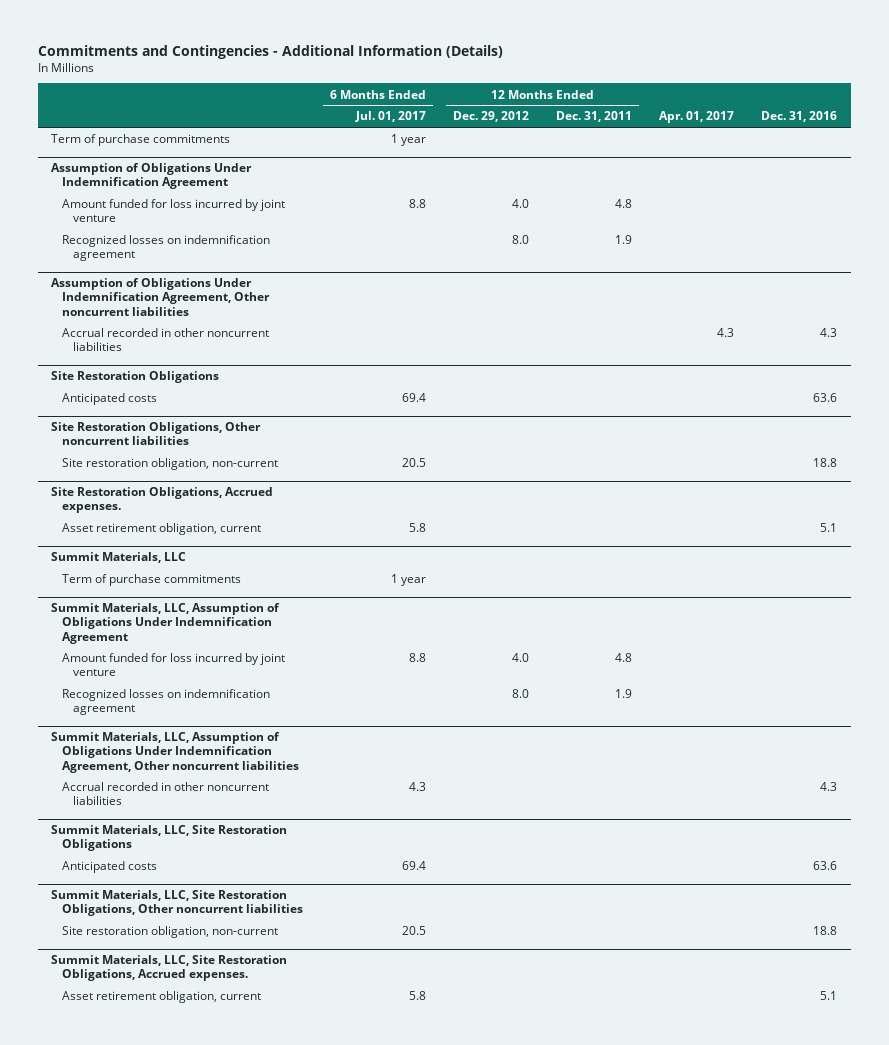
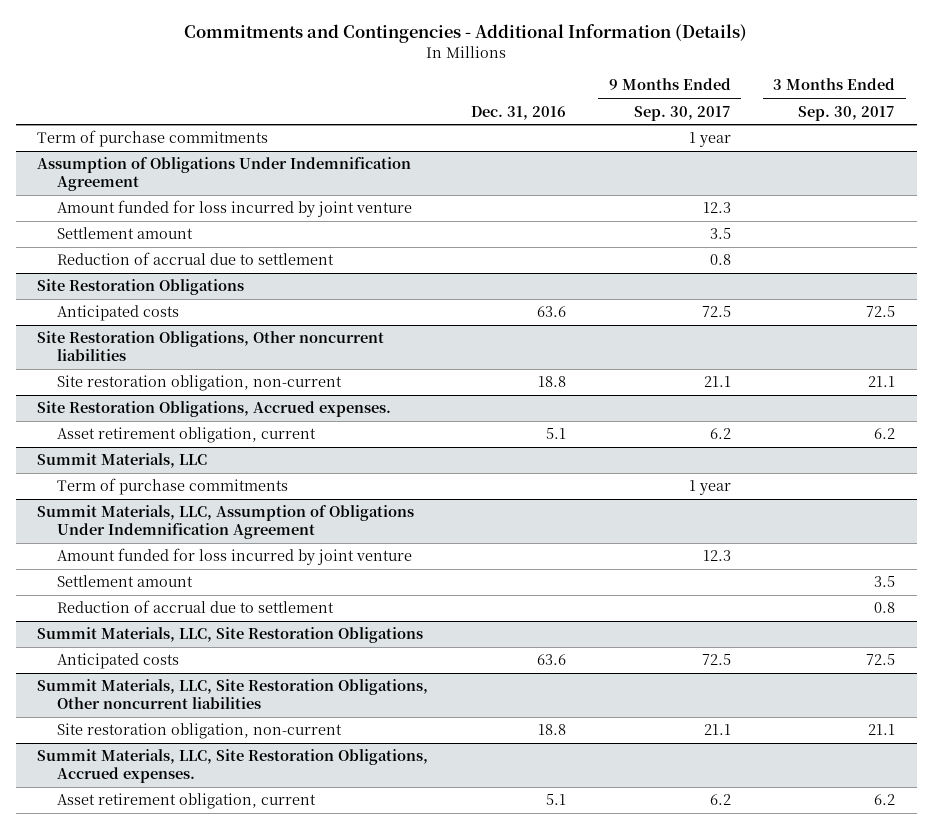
- | 6 Months Ended Jul. 01, 2017 | 12 Months Ended Dec. 29, 2012 | 12 Months Ended Dec. 31, 2011 | Apr. 01, 2017 | Dec. 31, 2016
+ | Dec. 31, 2016 | 9 Months Ended Sep. 30, 2017 | 3 Months Ended Sep. 30, 2017
@ Assumption of Obligations Under Indemnification Agreement
- Recognized losses on indemnification agreement | | 8.0 | 1.9 | |
- Assumption of Obligations Under Indemnification Agreement, Other noncurrent liabilities
- Accrual recorded in other noncurrent liabilities | | | | 4.3 | 4.3
@ Assumption of Obligations Under Indemnification Agreement
+ Settlement amount | | 3.5 |
+ Reduction of accrual due to settlement | | 0.8 |
@ Summit Materials, LLC, Assumption of Obligations Under Indemnification Agreement
- Recognized losses on indemnification agreement | | 8.0 | 1.9 | |
- Summit Materials, LLC, Assumption of Obligations Under Indemnification Agreement, Other noncurrent liabilities
- Accrual recorded in other noncurrent liabilities | 4.3 | | | | 4.3
@ Summit Materials, LLC, Assumption of Obligations Under Indemnification Agreement
+ Settlement amount | | | 3.5
+ Reduction of accrual due to settlement | | | 0.8

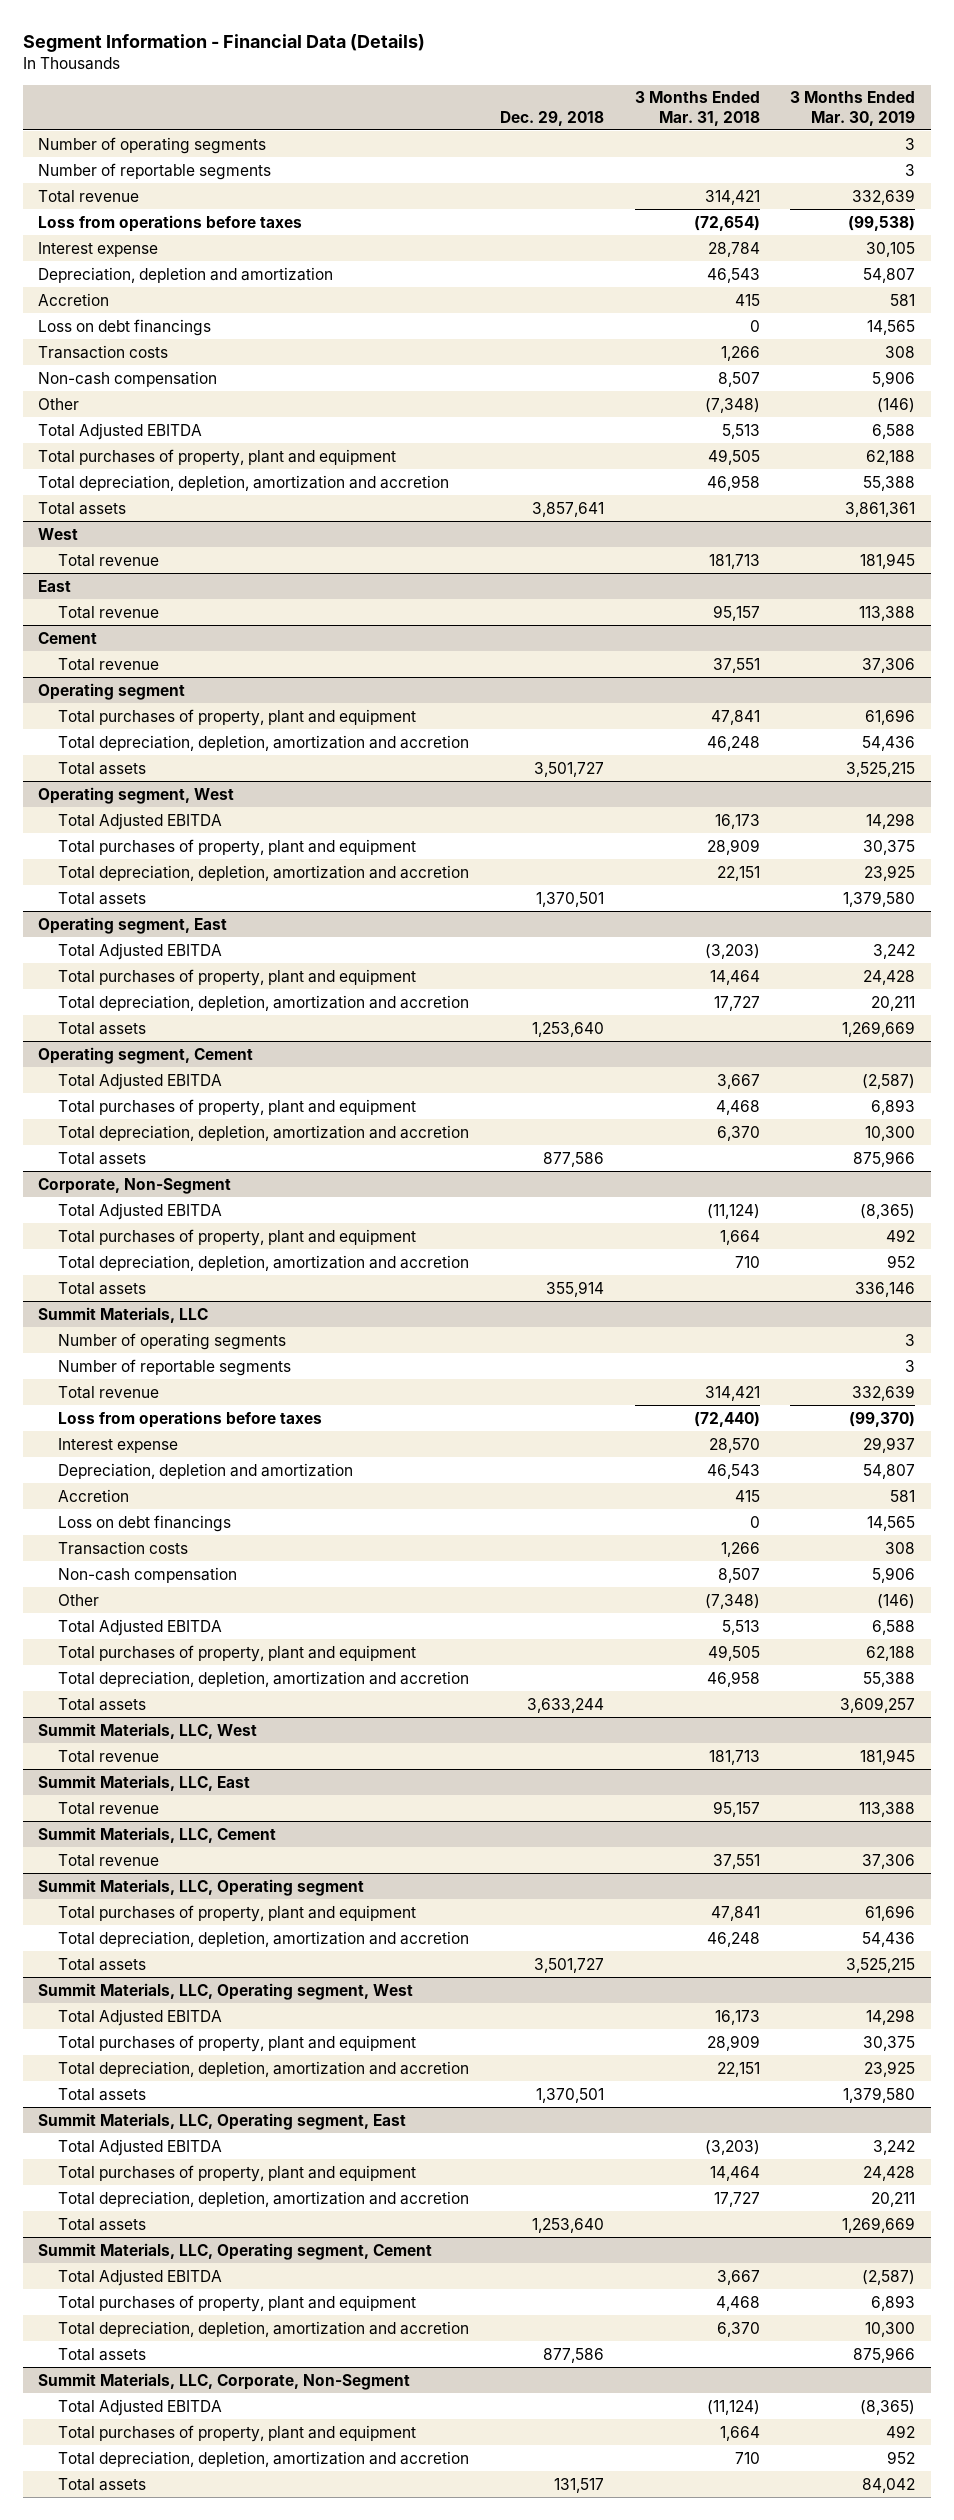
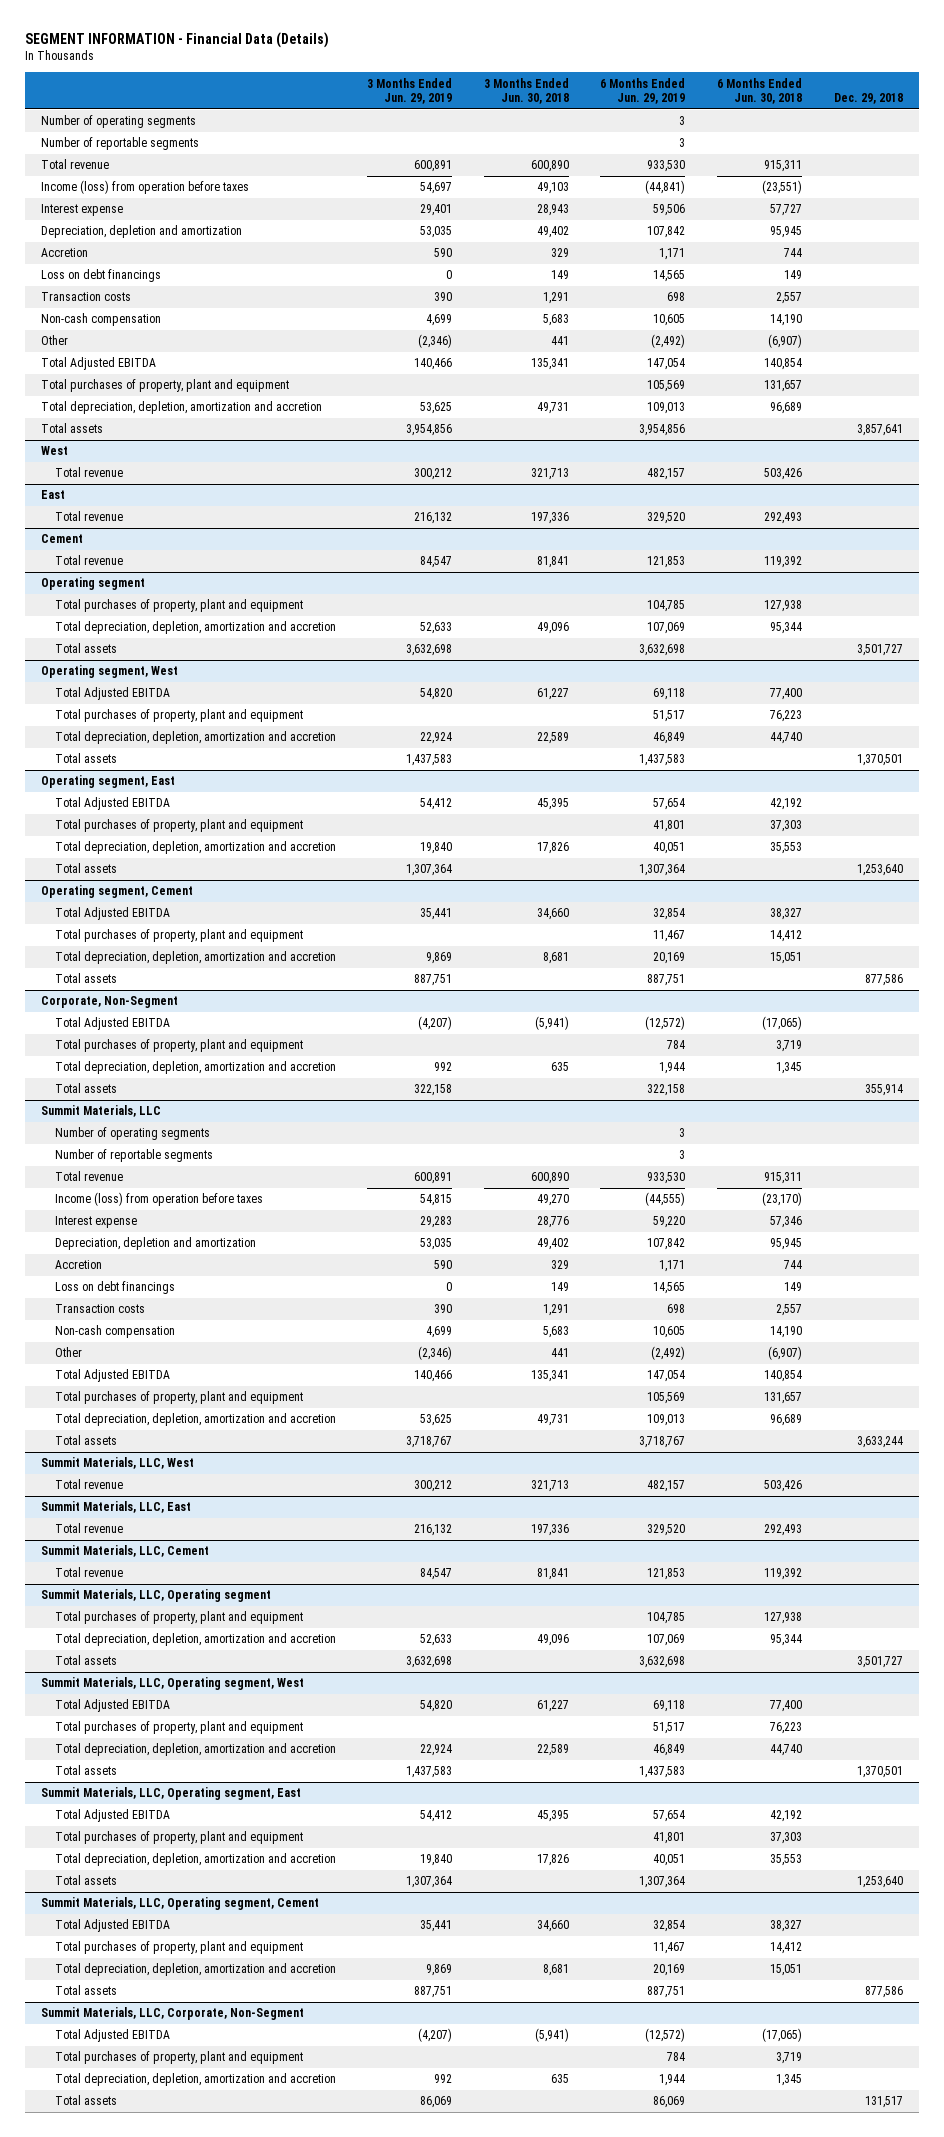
- Segment Information - Financial Data (Details)
+ SEGMENT INFORMATION - Financial Data (Details)
- | Dec. 29, 2018 | 3 Months Ended Mar. 31, 2018 | 3 Months Ended Mar. 30, 2019
+ | 3 Months Ended Jun. 29, 2019 | 3 Months Ended Jun. 30, 2018 | 6 Months Ended Jun. 29, 2019 | 6 Months Ended Jun. 30, 2018 | Dec. 29, 2018
- Loss from operations before taxes | | (72,654) | (99,538)
+ Income (loss) from operation before taxes | 54,697 | 49,103 | (44,841) | (23,551) |
@ Summit Materials, LLC
- Loss from operations before taxes | | (72,440) | (99,370)
+ Income (loss) from operation before taxes | 54,815 | 49,270 | (44,555) | (23,170) |

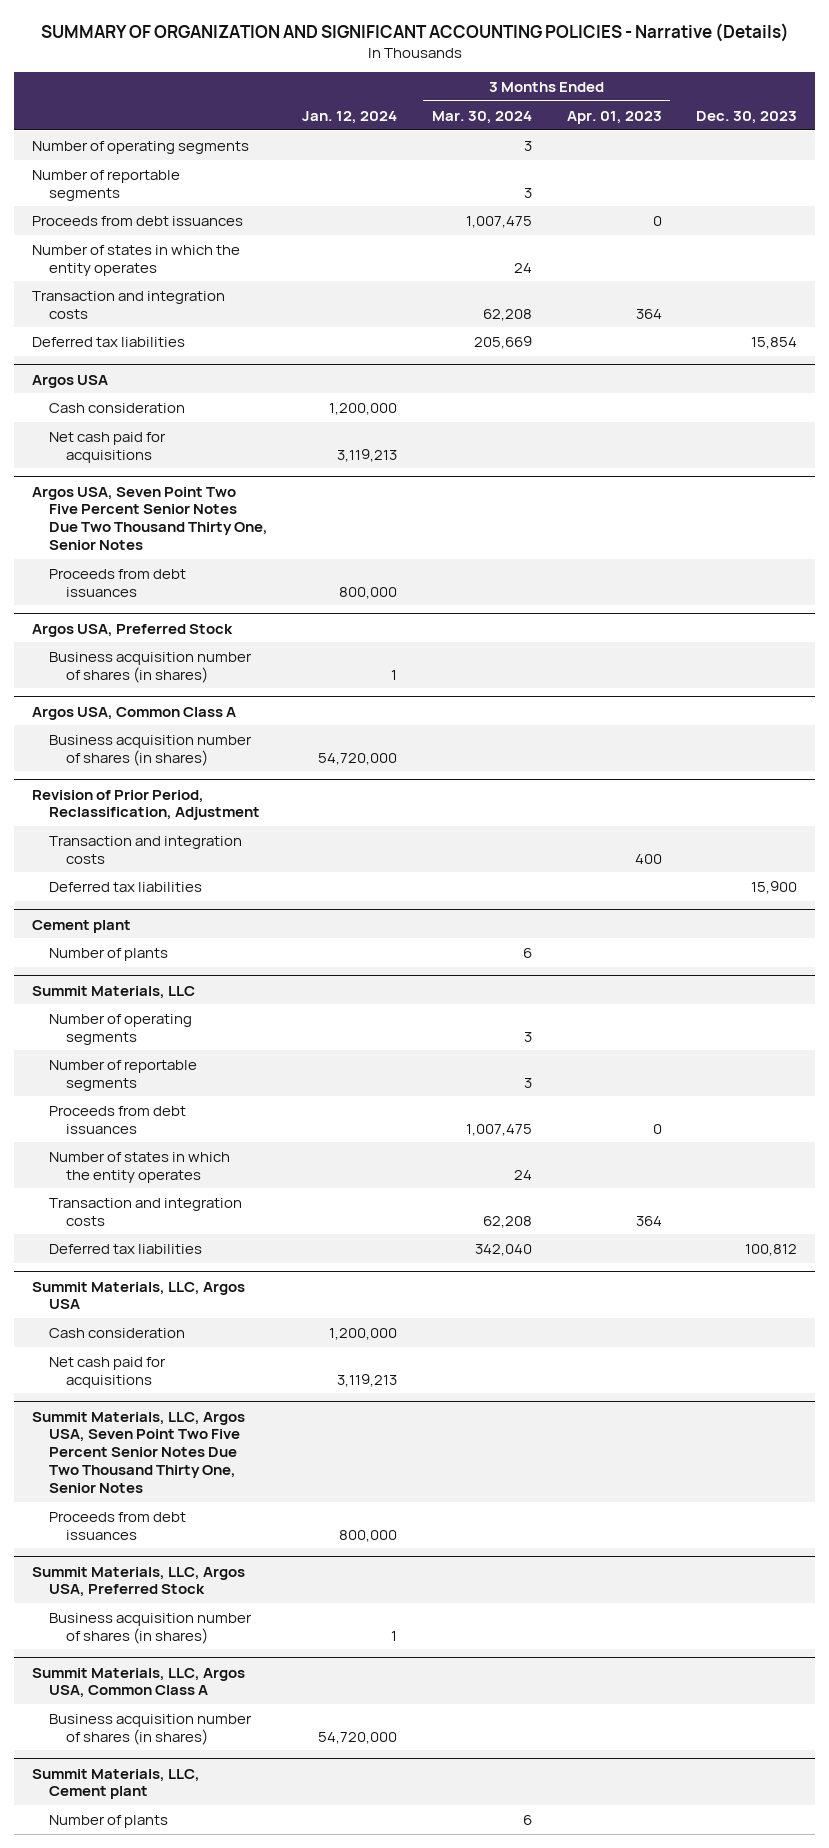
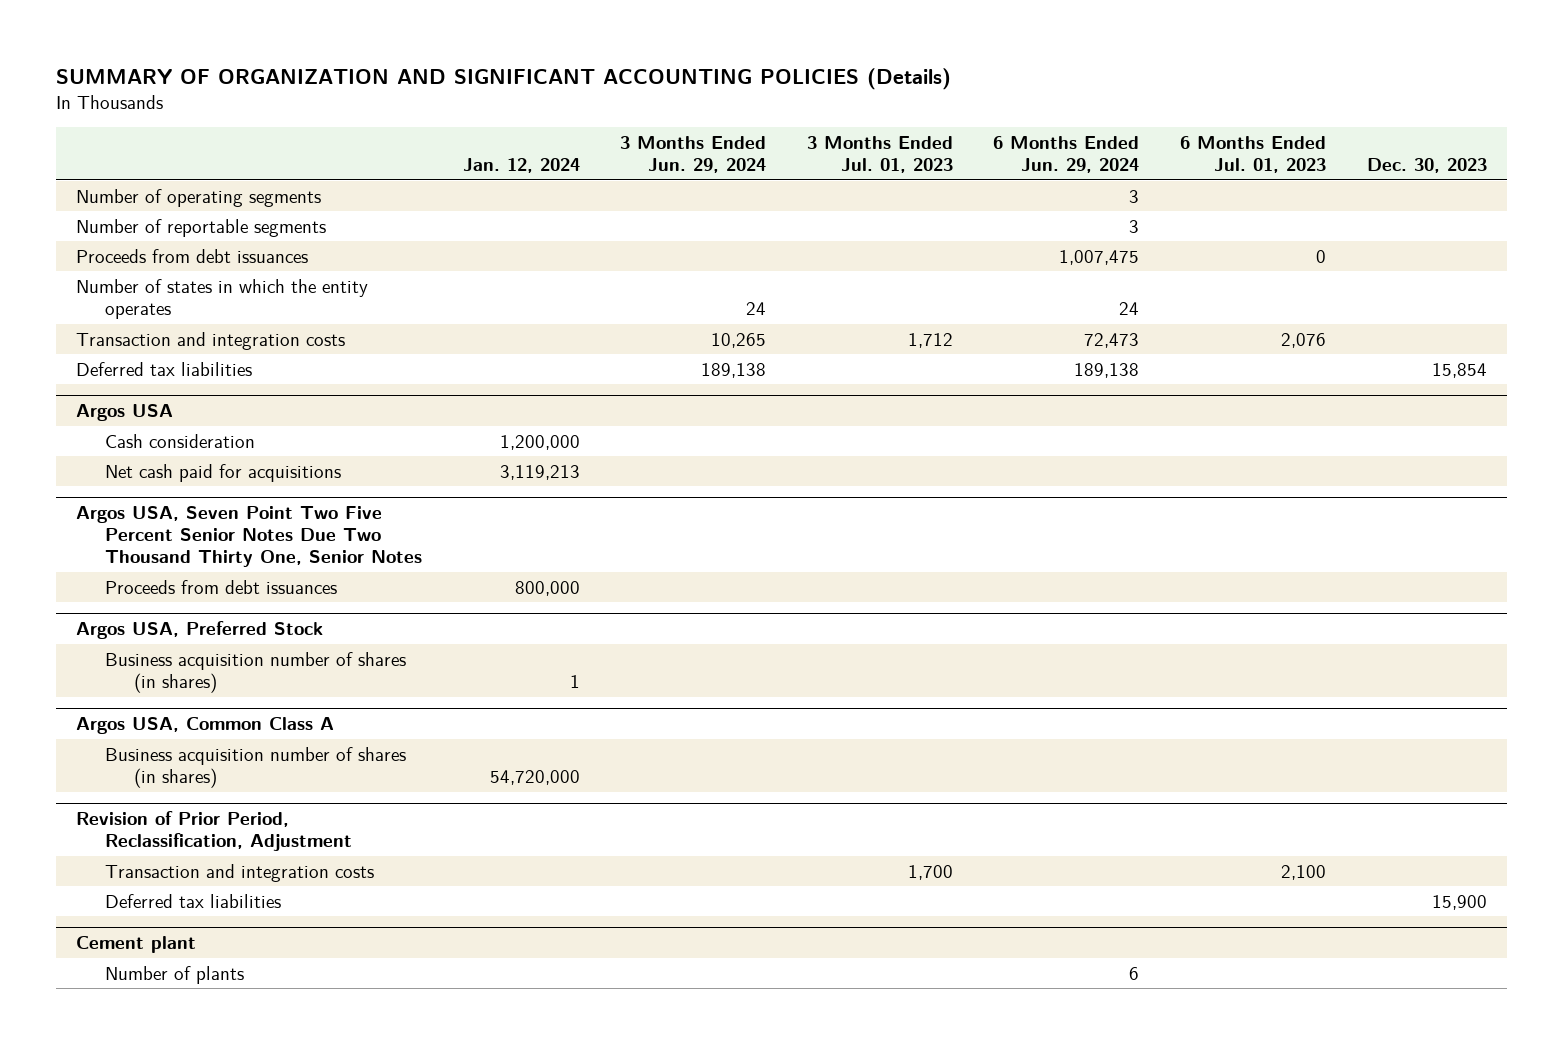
- SUMMARY OF ORGANIZATION AND SIGNIFICANT ACCOUNTING POLICIES - Narrative (Details)
+ SUMMARY OF ORGANIZATION AND SIGNIFICANT ACCOUNTING POLICIES (Details)
- | Jan. 12, 2024 | 3 Months Ended Mar. 30, 2024 | 3 Months Ended Apr. 01, 2023 | Dec. 30, 2023
+ | Jan. 12, 2024 | 3 Months Ended Jun. 29, 2024 | 3 Months Ended Jul. 01, 2023 | 6 Months Ended Jun. 29, 2024 | 6 Months Ended Jul. 01, 2023 | Dec. 30, 2023
- Summit Materials, LLC
- Number of operating segments | | 3 | |
- Number of reportable segments | | 3 | |
- Proceeds from debt issuances | | 1,007,475 | 0 |
- Number of states in which the entity operates | | 24 | |
- Transaction and integration costs | | 62,208 | 364 |
- Deferred tax liabilities | | 342,040 | | 100,812
- Summit Materials, LLC, Argos USA
- Cash consideration | 1,200,000 | | |
- Net cash paid for acquisitions | 3,119,213 | | |
- Summit Materials, LLC, Argos USA, Seven Point Two Five Percent Senior Notes Due Two Thousand Thirty One, Senior Notes
- Proceeds from debt issuances | 800,000 | | |
- Summit Materials, LLC, Argos USA, Preferred Stock
- Business acquisition number of shares (in shares) | 1 | | |
- Summit Materials, LLC, Argos USA, Common Class A
- Business acquisition number of shares (in shares) | 54,720,000 | | |
- Summit Materials, LLC, Cement plant
- Number of plants | | 6 | |

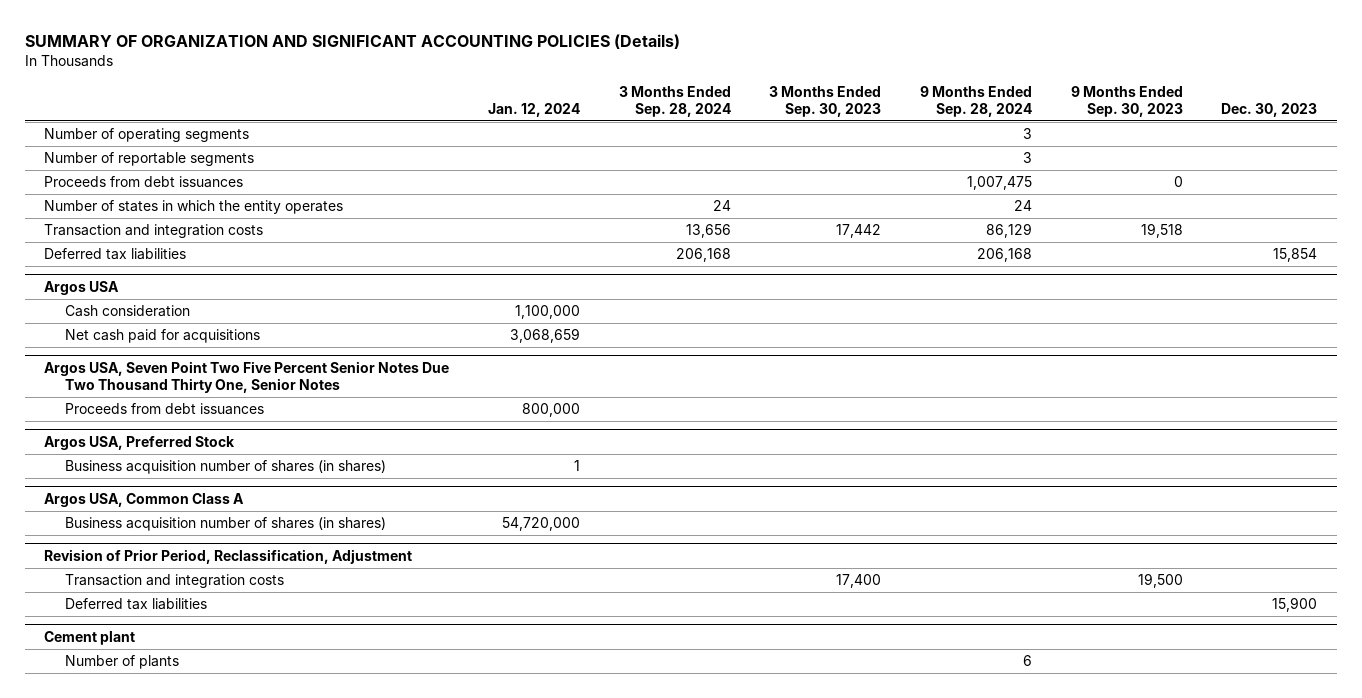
- | Jan. 12, 2024 | 3 Months Ended Jun. 29, 2024 | 3 Months Ended Jul. 01, 2023 | 6 Months Ended Jun. 29, 2024 | 6 Months Ended Jul. 01, 2023 | Dec. 30, 2023
+ | Jan. 12, 2024 | 3 Months Ended Sep. 28, 2024 | 3 Months Ended Sep. 30, 2023 | 9 Months Ended Sep. 28, 2024 | 9 Months Ended Sep. 30, 2023 | Dec. 30, 2023
@ Argos USA
- Cash consideration | 1,200,000 | | | | |
- Net cash paid for acquisitions | 3,119,213 | | | | |
+ Cash consideration | 1,100,000 | | | | |
+ Net cash paid for acquisitions | 3,068,659 | | | | |

